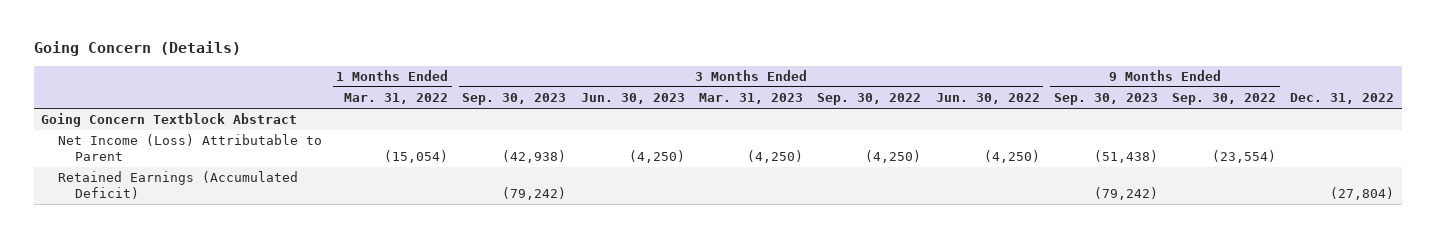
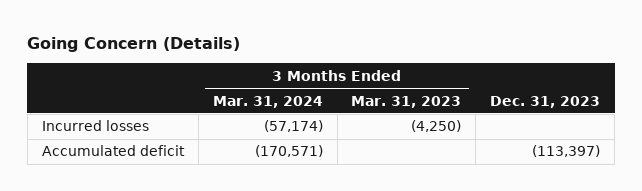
- | 1 Months Ended Mar. 31, 2022 | 3 Months Ended Sep. 30, 2023 | 3 Months Ended Jun. 30, 2023 | 3 Months Ended Mar. 31, 2023 | 3 Months Ended Sep. 30, 2022 | 3 Months Ended Jun. 30, 2022 | 9 Months Ended Sep. 30, 2023 | 9 Months Ended Sep. 30, 2022 | Dec. 31, 2022
+ | 3 Months Ended Mar. 31, 2024 | 3 Months Ended Mar. 31, 2023 | Dec. 31, 2023
- Going Concern Textblock Abstract
- Net Income (Loss) Attributable to Parent | (15,054) | (42,938) | (4,250) | (4,250) | (4,250) | (4,250) | (51,438) | (23,554) |
- Retained Earnings (Accumulated Deficit) | | (79,242) | | | | | (79,242) | | (27,804)
+ Incurred losses | (57,174) | (4,250) |
+ Accumulated deficit | (170,571) | | (113,397)

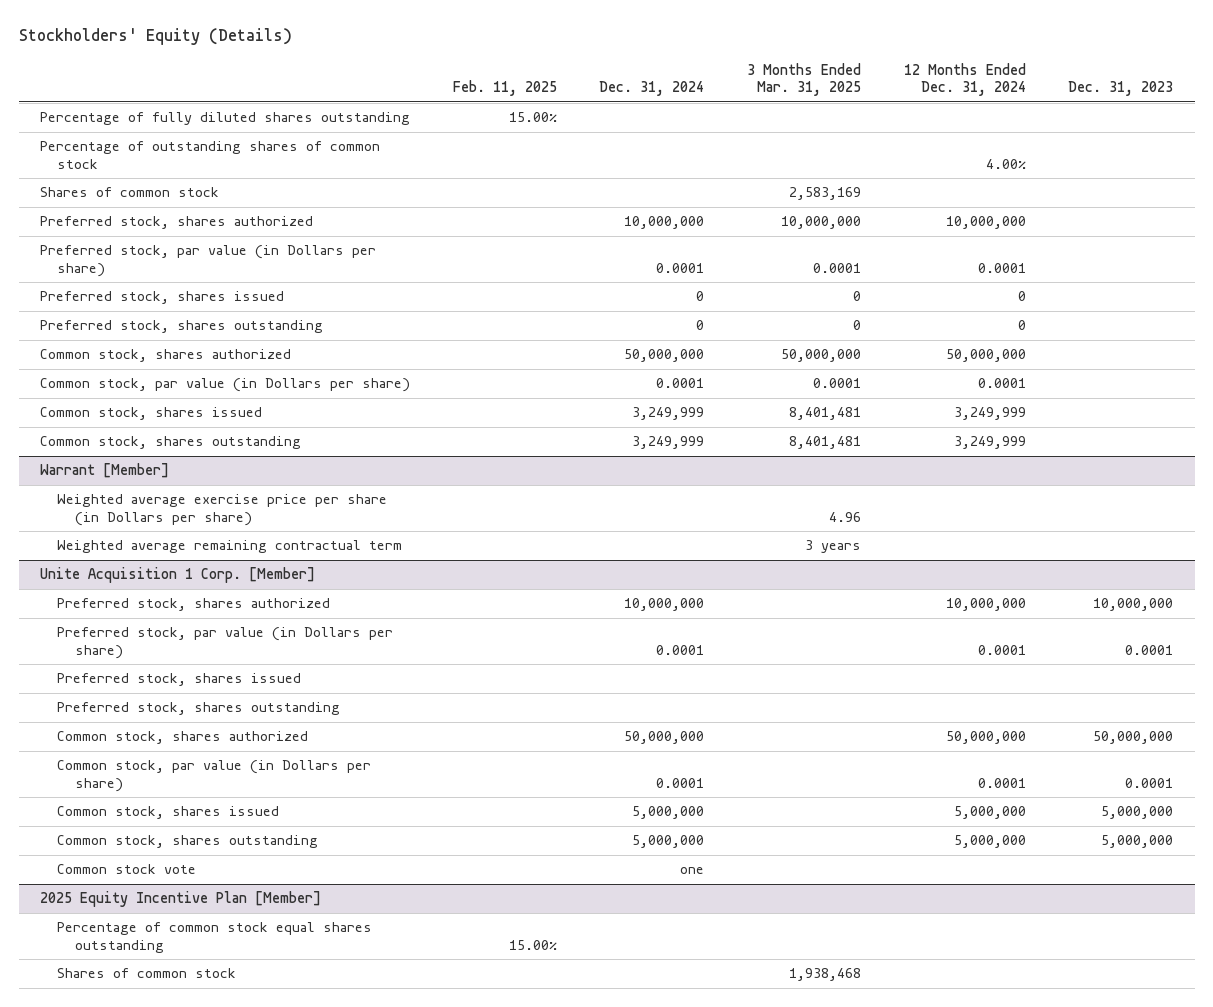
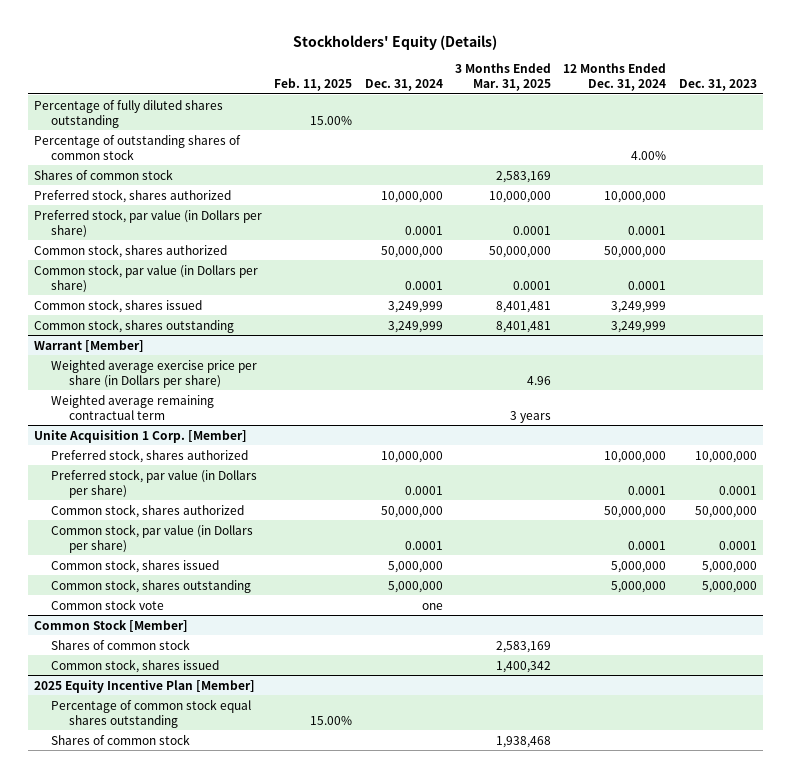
- Preferred stock, shares issued | | 0 | 0 | 0 |
- Preferred stock, shares outstanding | | 0 | 0 | 0 |
@ Unite Acquisition 1 Corp. [Member]
- Preferred stock, shares issued
- Preferred stock, shares outstanding
+ Common Stock [Member]
+ Shares of common stock | | | 2,583,169 | |
+ Common stock, shares issued | | | 1,400,342 | |

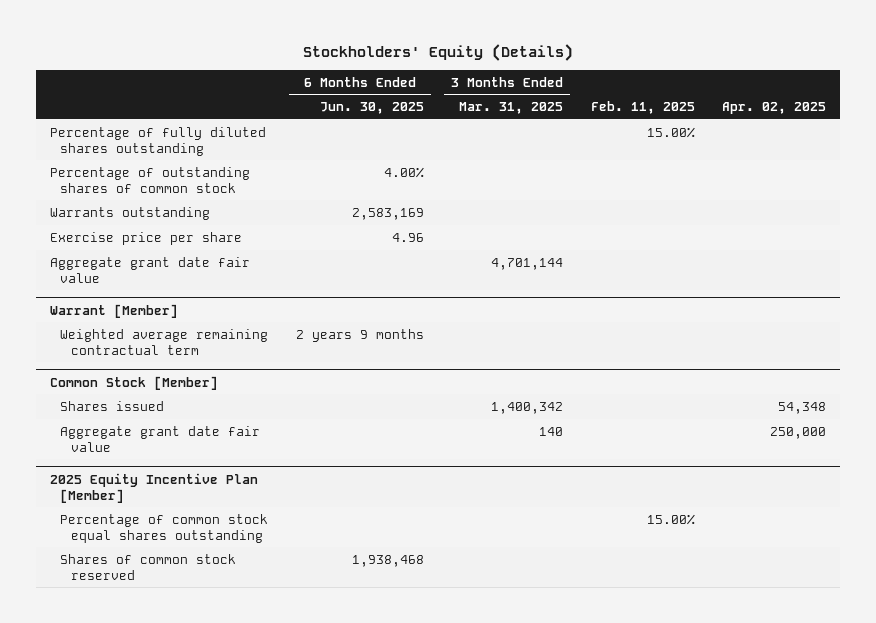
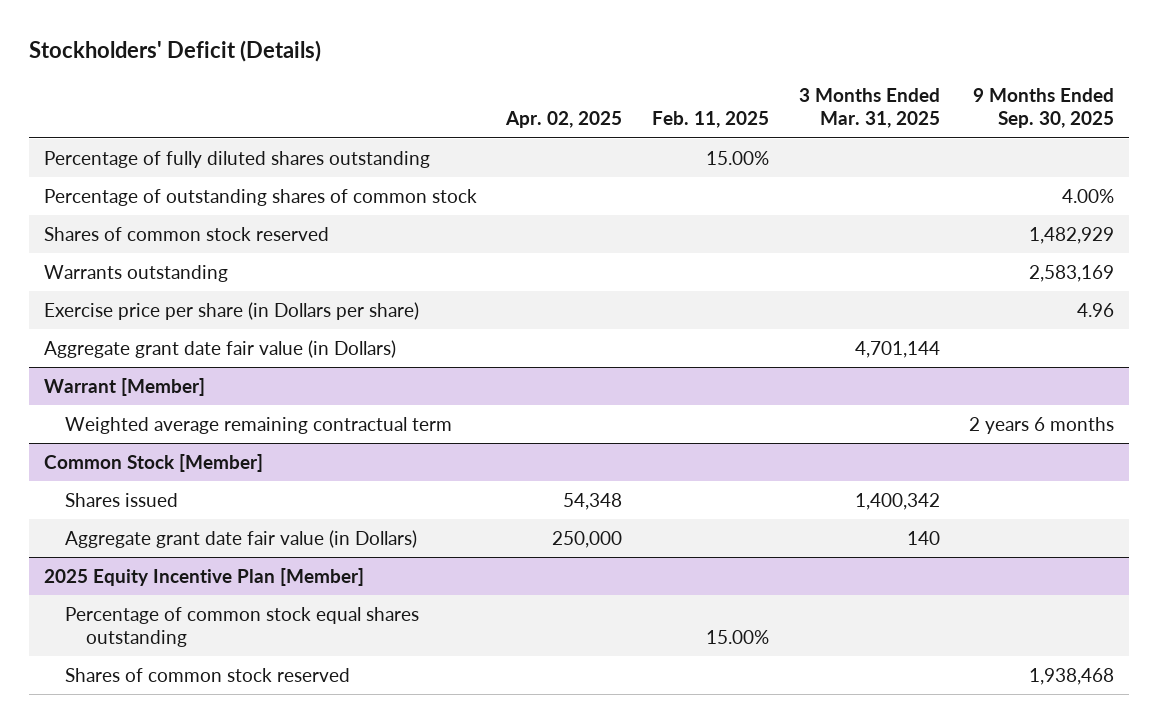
- Stockholders' Equity (Details)
+ Stockholders' Deficit (Details)
- | 6 Months Ended Jun. 30, 2025 | 3 Months Ended Mar. 31, 2025 | Feb. 11, 2025 | Apr. 02, 2025
+ | Apr. 02, 2025 | Feb. 11, 2025 | 3 Months Ended Mar. 31, 2025 | 9 Months Ended Sep. 30, 2025
+ Shares of common stock reserved | | | | 1,482,929
- Exercise price per share | 4.96 | | |
- Aggregate grant date fair value | | 4,701,144 | |
+ Exercise price per share (in Dollars per share) | | | | 4.96
+ Aggregate grant date fair value (in Dollars) | | | 4,701,144 |
@ Common Stock [Member]
- Aggregate grant date fair value | | 140 | | 250,000
+ Aggregate grant date fair value (in Dollars) | 250,000 | | 140 |

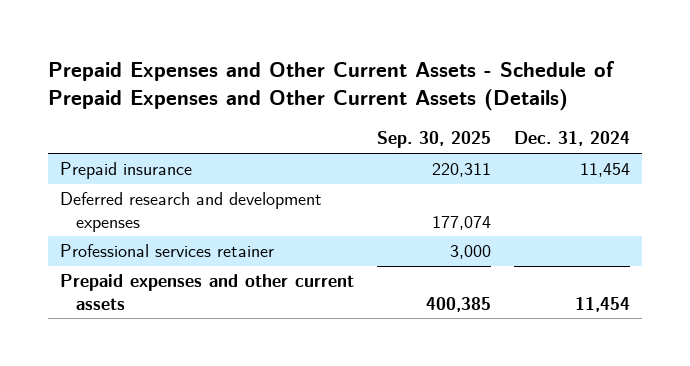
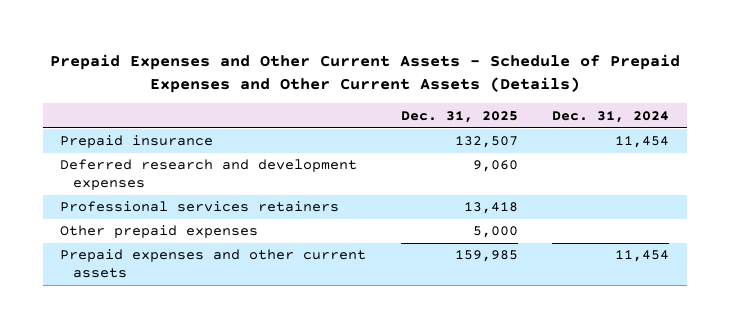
- | Sep. 30, 2025 | Dec. 31, 2024
+ | Dec. 31, 2025 | Dec. 31, 2024
- Professional services retainer | 3,000 |
+ Professional services retainers | 13,418 |
+ Other prepaid expenses | 5,000 |

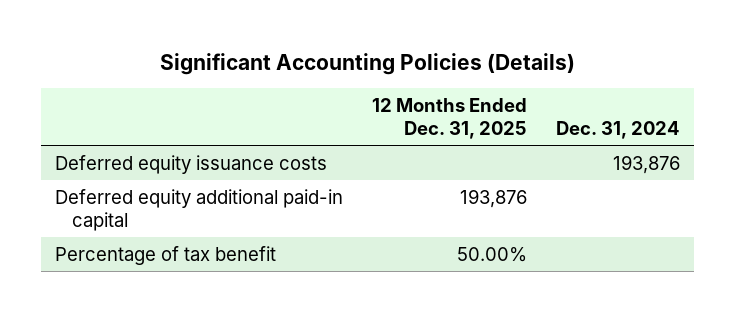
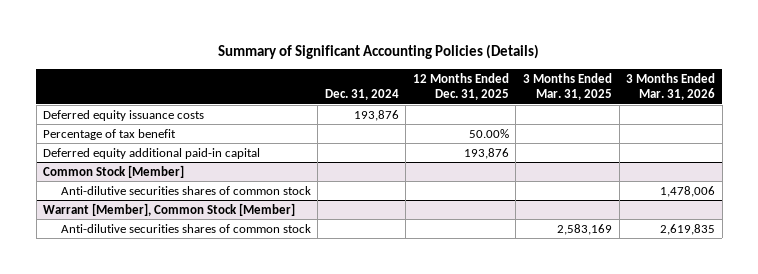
- Significant Accounting Policies (Details)
+ Summary of Significant Accounting Policies (Details)
- | 12 Months Ended Dec. 31, 2025 | Dec. 31, 2024
+ | Dec. 31, 2024 | 12 Months Ended Dec. 31, 2025 | 3 Months Ended Mar. 31, 2025 | 3 Months Ended Mar. 31, 2026
moved down: Deferred equity additional paid-in capital | | 193,876 | |
+ Common Stock [Member]
+ Anti-dilutive securities shares of common stock | | | | 1,478,006
+ Warrant [Member], Common Stock [Member]
+ Anti-dilutive securities shares of common stock | | | 2,583,169 | 2,619,835

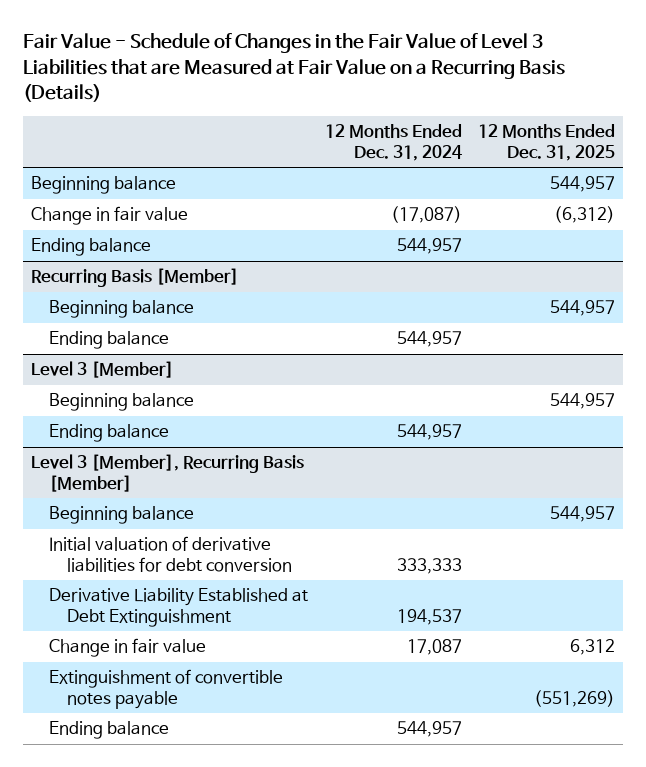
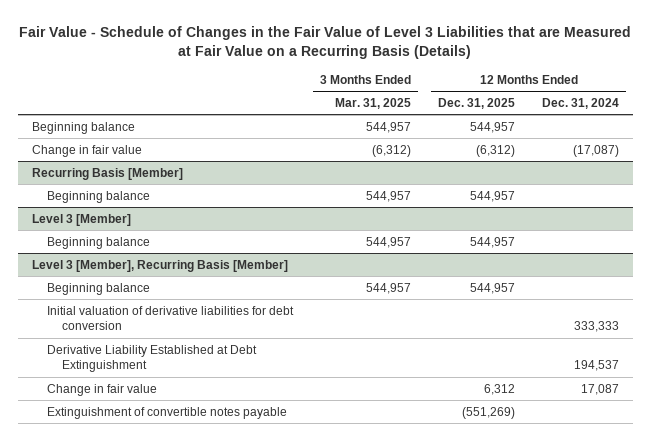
- | 12 Months Ended Dec. 31, 2024 | 12 Months Ended Dec. 31, 2025
+ | 3 Months Ended Mar. 31, 2025 | 12 Months Ended Dec. 31, 2025 | 12 Months Ended Dec. 31, 2024
- Ending balance | 544,957 |
@ Recurring Basis [Member]
- Ending balance | 544,957 |
@ Level 3 [Member]
- Ending balance | 544,957 |
@ Level 3 [Member], Recurring Basis [Member]
- Ending balance | 544,957 |

